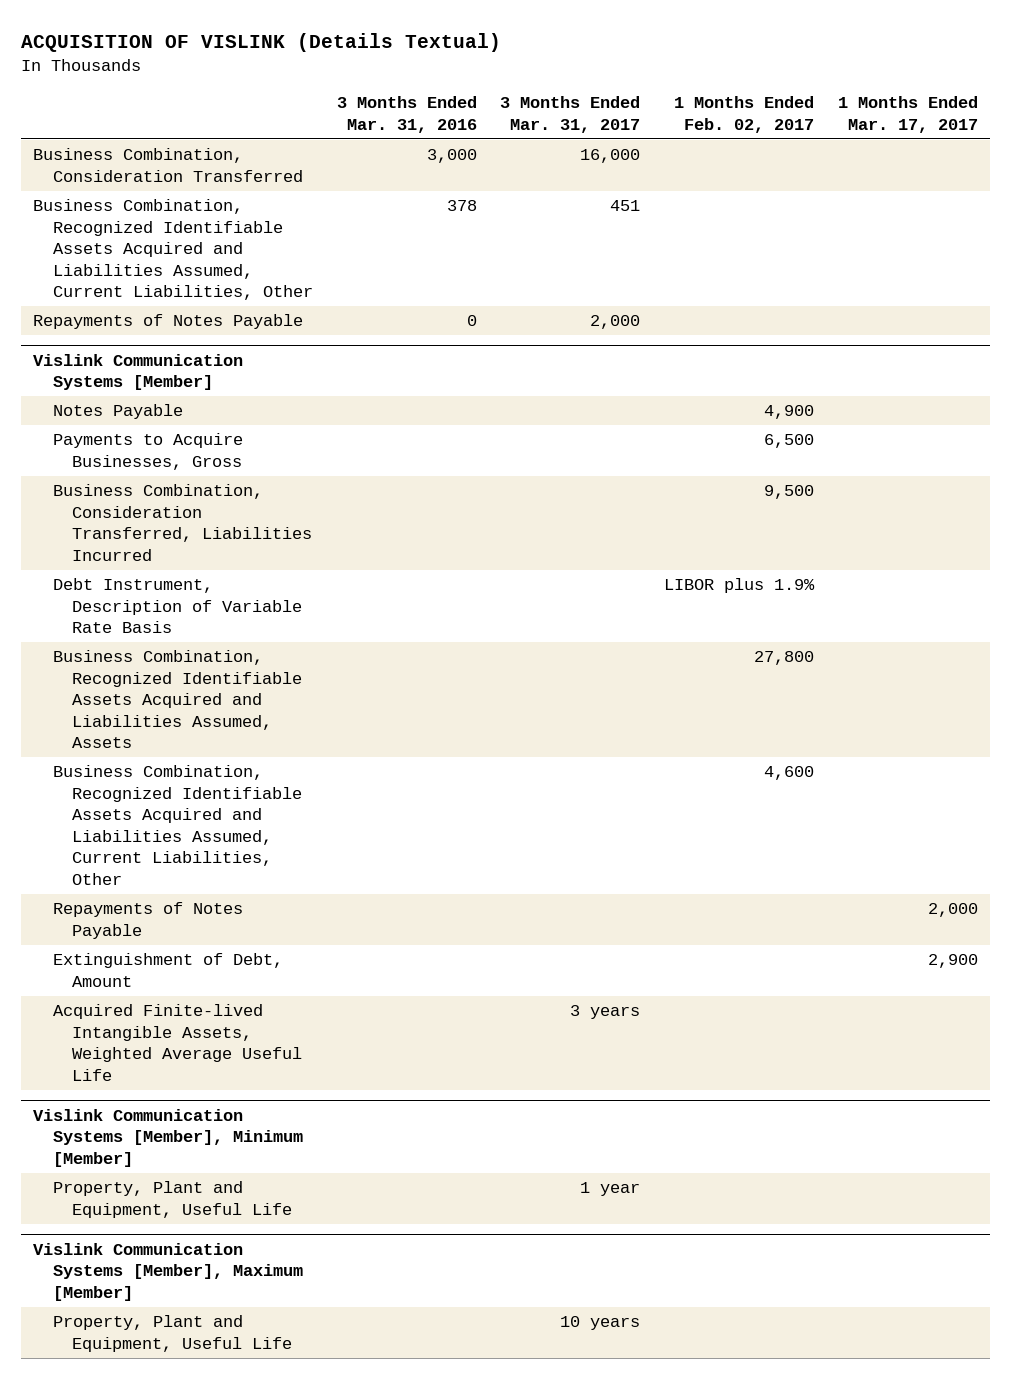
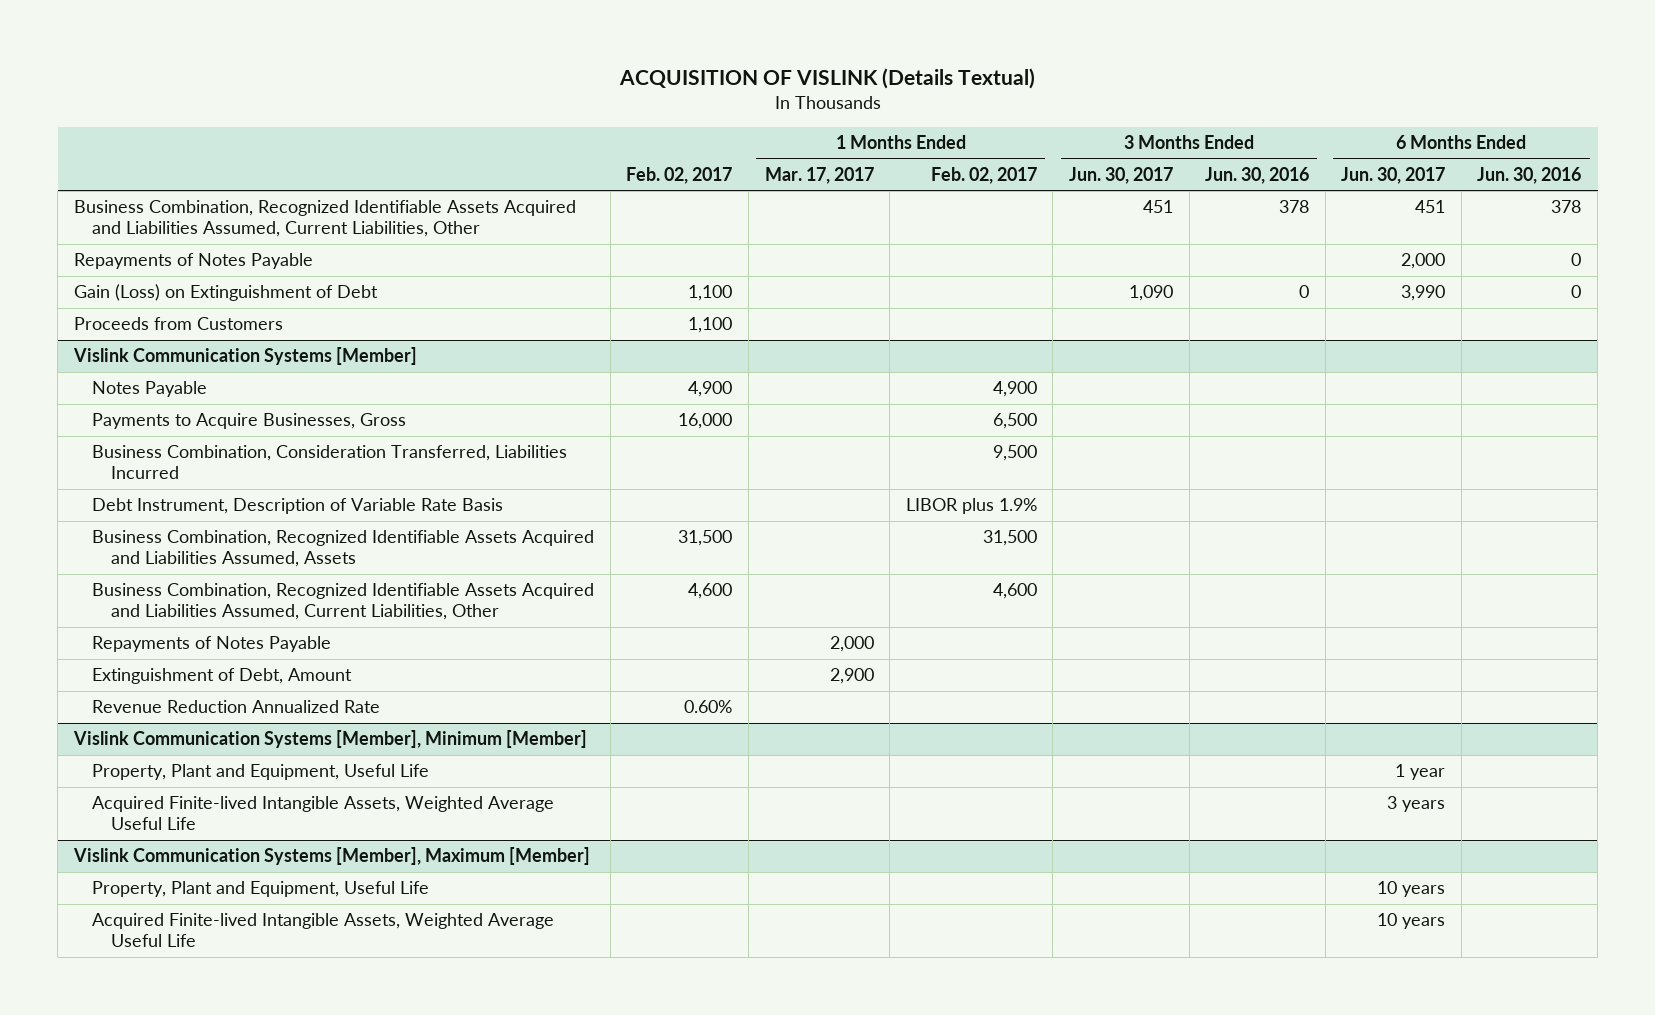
- | 3 Months Ended Mar. 31, 2016 | 3 Months Ended Mar. 31, 2017 | 1 Months Ended Feb. 02, 2017 | 1 Months Ended Mar. 17, 2017
+ | Feb. 02, 2017 | 1 Months Ended Mar. 17, 2017 | 1 Months Ended Feb. 02, 2017 | 3 Months Ended Jun. 30, 2017 | 3 Months Ended Jun. 30, 2016 | 6 Months Ended Jun. 30, 2017 | 6 Months Ended Jun. 30, 2016
- Business Combination, Consideration Transferred | 3,000 | 16,000 | |
+ Gain (Loss) on Extinguishment of Debt | 1,100 | | | 1,090 | 0 | 3,990 | 0
+ Proceeds from Customers | 1,100 | | | | | |
@ Vislink Communication Systems [Member]
- Business Combination, Recognized Identifiable Assets Acquired and Liabilities Assumed, Assets | | | 27,800 |
+ Business Combination, Recognized Identifiable Assets Acquired and Liabilities Assumed, Assets | 31,500 | | 31,500 | | | |
- Acquired Finite-lived Intangible Assets, Weighted Average Useful Life | | 3 years | |
+ Revenue Reduction Annualized Rate | 0.60% | | | | | |
@ Vislink Communication Systems [Member], Minimum [Member]
+ Acquired Finite-lived Intangible Assets, Weighted Average Useful Life | | | | | | 3 years |
@ Vislink Communication Systems [Member], Maximum [Member]
+ Acquired Finite-lived Intangible Assets, Weighted Average Useful Life | | | | | | 10 years |

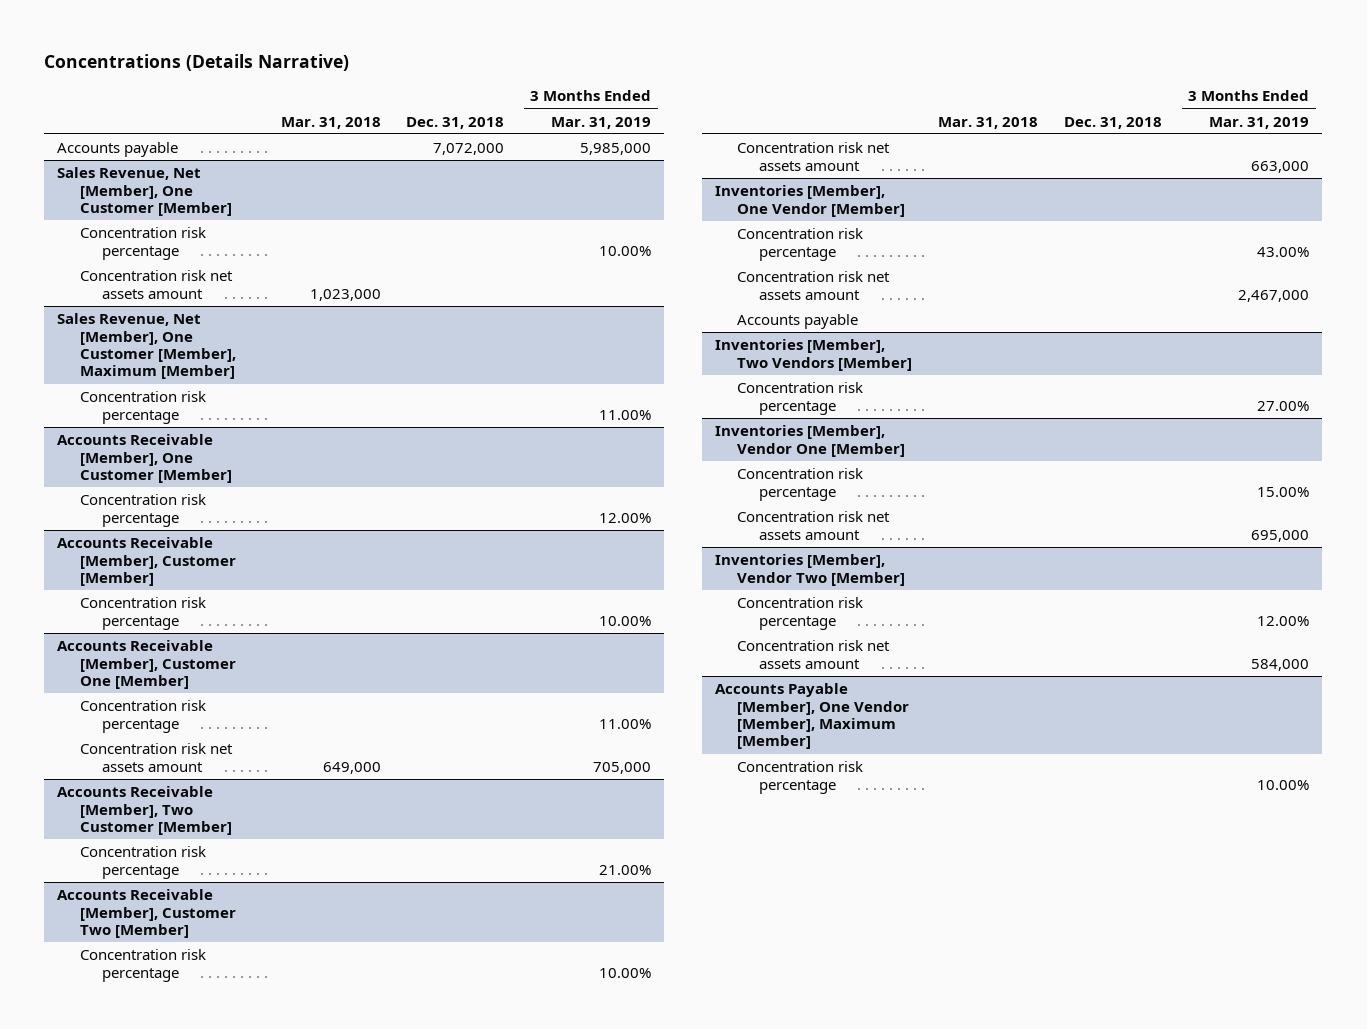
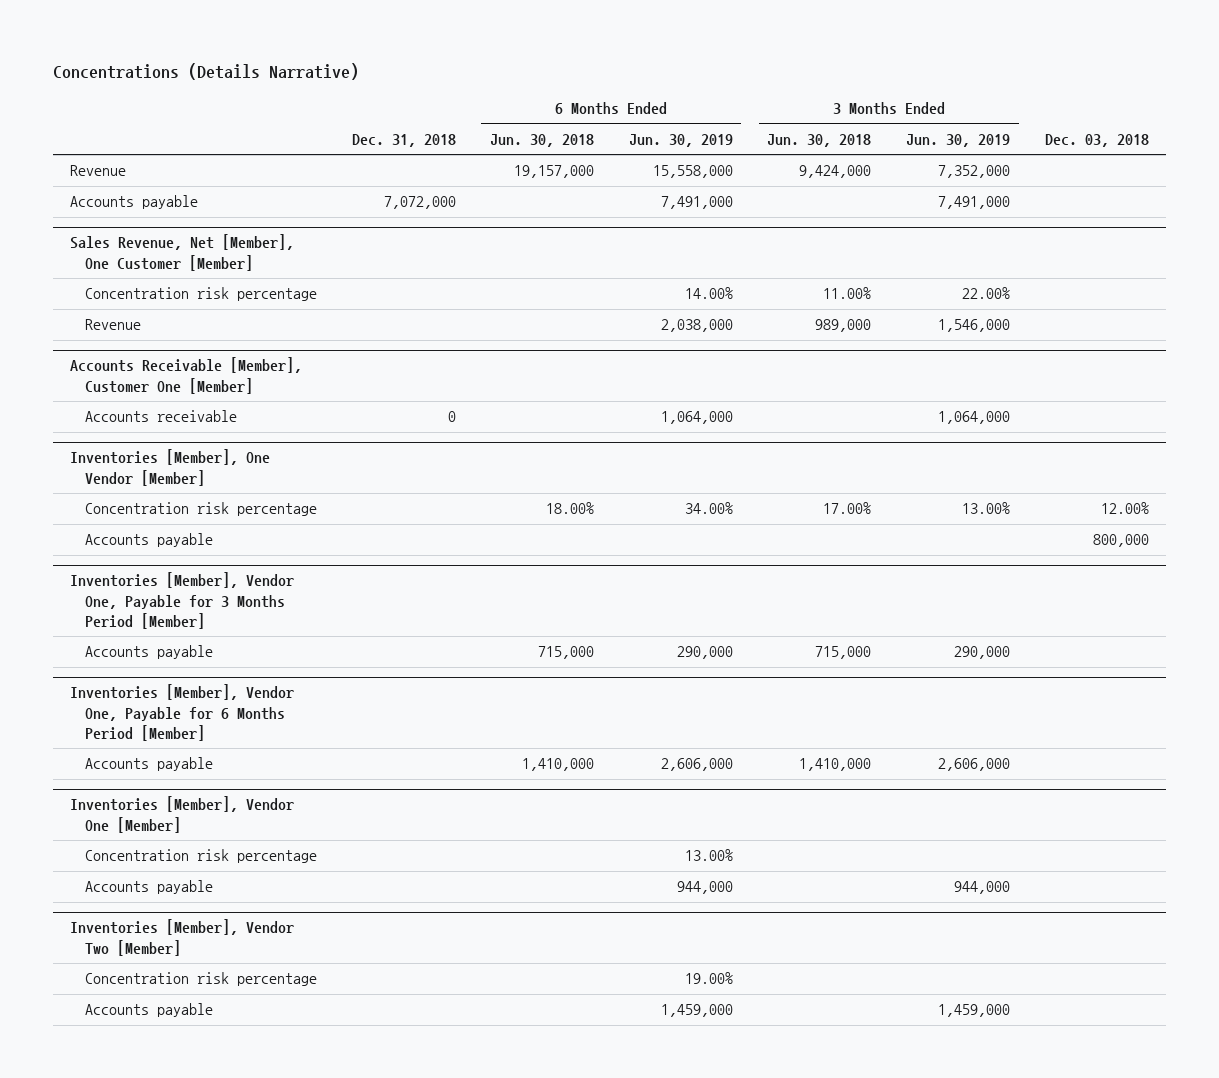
- | Mar. 31, 2018 | Dec. 31, 2018 | 3 Months Ended Mar. 31, 2019
+ | Dec. 31, 2018 | 6 Months Ended Jun. 30, 2018 | 6 Months Ended Jun. 30, 2019 | 3 Months Ended Jun. 30, 2018 | 3 Months Ended Jun. 30, 2019 | Dec. 03, 2018
+ Revenue | | 19,157,000 | 15,558,000 | 9,424,000 | 7,352,000 |
@ Sales Revenue, Net [Member], One Customer [Member]
- Concentration risk net assets amount | 1,023,000 | |
- Sales Revenue, Net [Member], One Customer [Member], Maximum [Member]
- Concentration risk percentage | | | 11.00%
- Accounts Receivable [Member], One Customer [Member]
- Concentration risk percentage | | | 12.00%
- Accounts Receivable [Member], Customer [Member]
- Concentration risk percentage | | | 10.00%
@ Sales Revenue, Net [Member], One Customer [Member]
+ Revenue | | | 2,038,000 | 989,000 | 1,546,000 |
@ Accounts Receivable [Member], Customer One [Member]
- Concentration risk percentage | | | 11.00%
- Concentration risk net assets amount | 649,000 | | 705,000
- Accounts Receivable [Member], Two Customer [Member]
- Concentration risk percentage | | | 21.00%
- Accounts Receivable [Member], Customer Two [Member]
- Concentration risk percentage | | | 10.00%
- Concentration risk net assets amount | | | 663,000
@ Accounts Receivable [Member], Customer One [Member]
+ Accounts receivable | 0 | | 1,064,000 | | 1,064,000 |
@ Inventories [Member], One Vendor [Member]
- Concentration risk net assets amount | | | 2,467,000
- Inventories [Member], Two Vendors [Member]
- Concentration risk percentage | | | 27.00%
+ Inventories [Member], Vendor One, Payable for 3 Months Period [Member]
+ Accounts payable | | 715,000 | 290,000 | 715,000 | 290,000 |
+ Inventories [Member], Vendor One, Payable for 6 Months Period [Member]
+ Accounts payable | | 1,410,000 | 2,606,000 | 1,410,000 | 2,606,000 |
@ Inventories [Member], Vendor One [Member]
- Concentration risk net assets amount | | | 695,000
+ Accounts payable | | | 944,000 | | 944,000 |
@ Inventories [Member], Vendor Two [Member]
- Concentration risk net assets amount | | | 584,000
- Accounts Payable [Member], One Vendor [Member], Maximum [Member]
- Concentration risk percentage | | | 10.00%
@ Inventories [Member], Vendor Two [Member]
+ Accounts payable | | | 1,459,000 | | 1,459,000 |

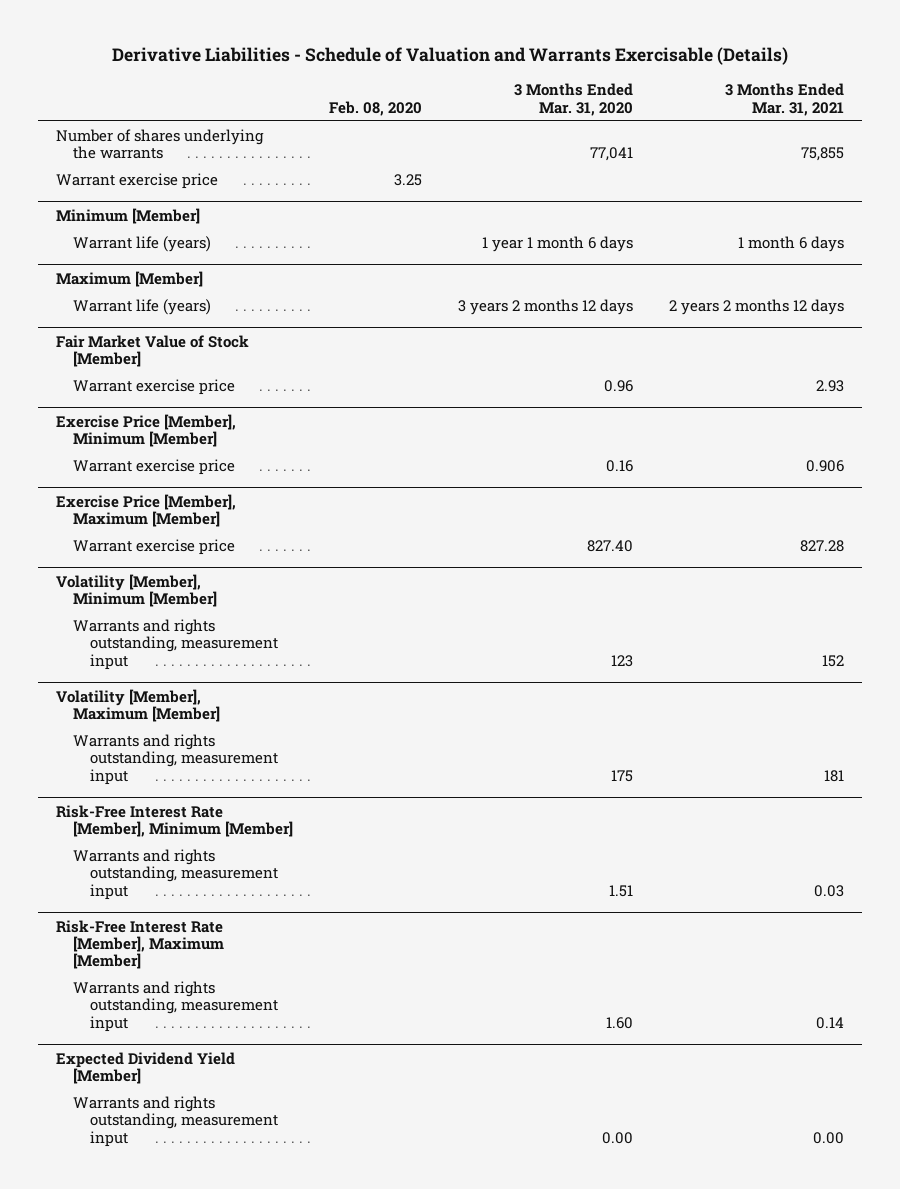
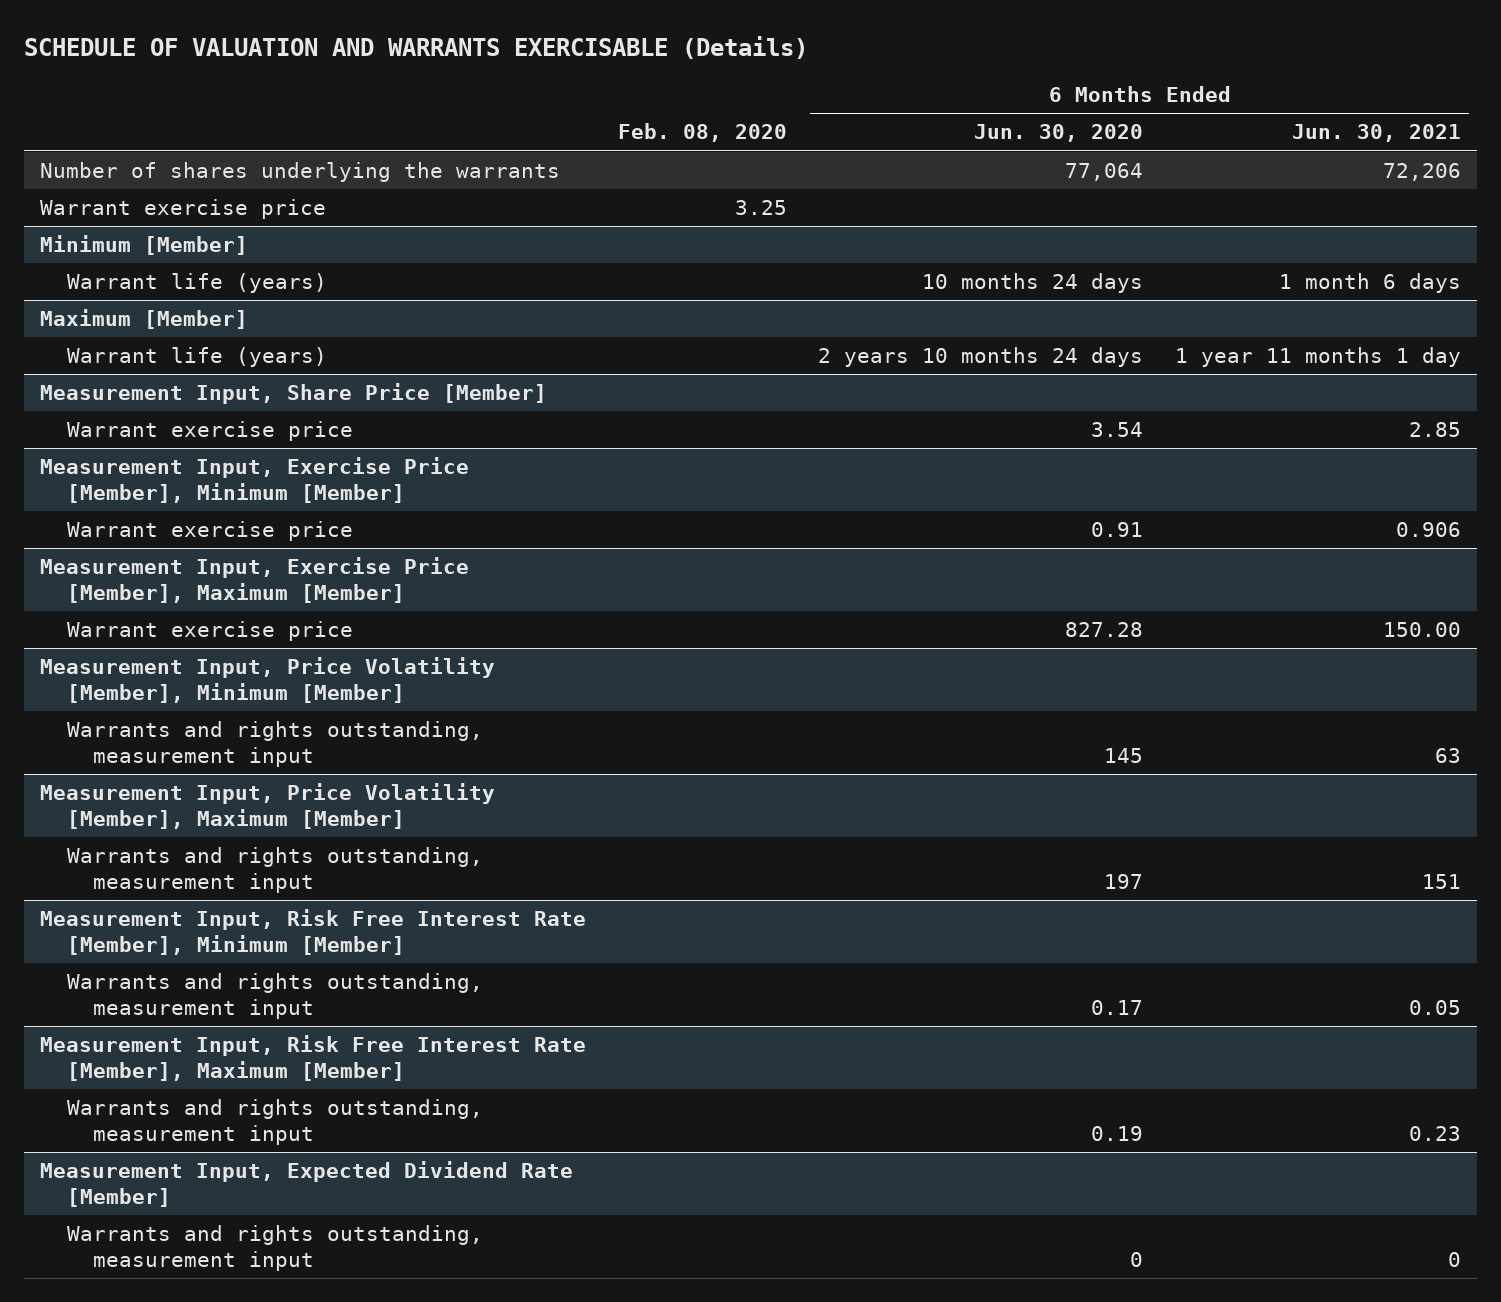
- Derivative Liabilities - Schedule of Valuation and Warrants Exercisable (Details)
+ SCHEDULE OF VALUATION AND WARRANTS EXERCISABLE (Details)
- | Feb. 08, 2020 | 3 Months Ended Mar. 31, 2020 | 3 Months Ended Mar. 31, 2021
+ | Feb. 08, 2020 | 6 Months Ended Jun. 30, 2020 | 6 Months Ended Jun. 30, 2021
- Fair Market Value of Stock [Member]
+ Measurement Input, Share Price [Member]
- Exercise Price [Member], Minimum [Member]
+ Measurement Input, Exercise Price [Member], Minimum [Member]
- Exercise Price [Member], Maximum [Member]
+ Measurement Input, Exercise Price [Member], Maximum [Member]
- Volatility [Member], Minimum [Member]
+ Measurement Input, Price Volatility [Member], Minimum [Member]
- Volatility [Member], Maximum [Member]
+ Measurement Input, Price Volatility [Member], Maximum [Member]
- Risk-Free Interest Rate [Member], Minimum [Member]
+ Measurement Input, Risk Free Interest Rate [Member], Minimum [Member]
- Risk-Free Interest Rate [Member], Maximum [Member]
+ Measurement Input, Risk Free Interest Rate [Member], Maximum [Member]
- Expected Dividend Yield [Member]
+ Measurement Input, Expected Dividend Rate [Member]

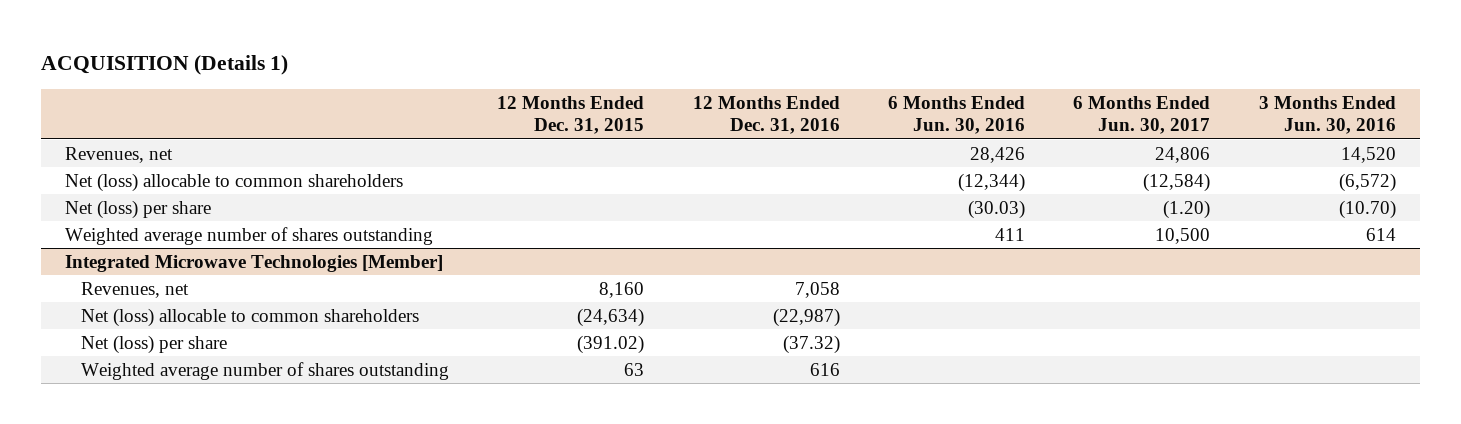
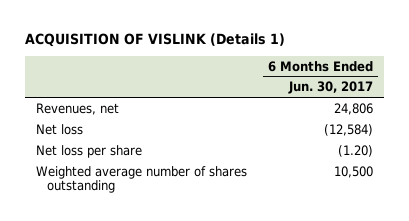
- ACQUISITION (Details 1)
+ ACQUISITION OF VISLINK (Details 1)
- | 12 Months Ended Dec. 31, 2015 | 12 Months Ended Dec. 31, 2016 | 6 Months Ended Jun. 30, 2016 | 6 Months Ended Jun. 30, 2017 | 3 Months Ended Jun. 30, 2016
+ | 6 Months Ended Jun. 30, 2017
- Net (loss) allocable to common shareholders | | | (12,344) | (12,584) | (6,572)
- Net (loss) per share | | | (30.03) | (1.20) | (10.70)
+ Net loss | (12,584)
+ Net loss per share | (1.20)
- Integrated Microwave Technologies [Member]
- Revenues, net | 8,160 | 7,058 | | |
- Net (loss) allocable to common shareholders | (24,634) | (22,987) | | |
- Net (loss) per share | (391.02) | (37.32) | | |
- Weighted average number of shares outstanding | 63 | 616 | | |

